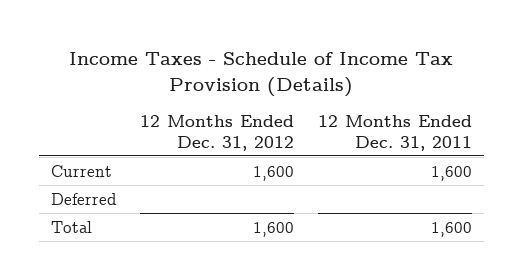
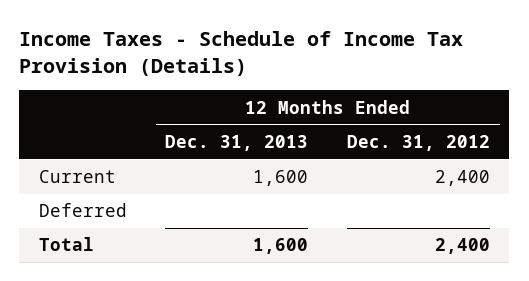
- | 12 Months Ended Dec. 31, 2012 | 12 Months Ended Dec. 31, 2011
+ | 12 Months Ended Dec. 31, 2013 | 12 Months Ended Dec. 31, 2012
- Current | 1,600 | 1,600
+ Current | 1,600 | 2,400
- Total | 1,600 | 1,600
+ Total | 1,600 | 2,400

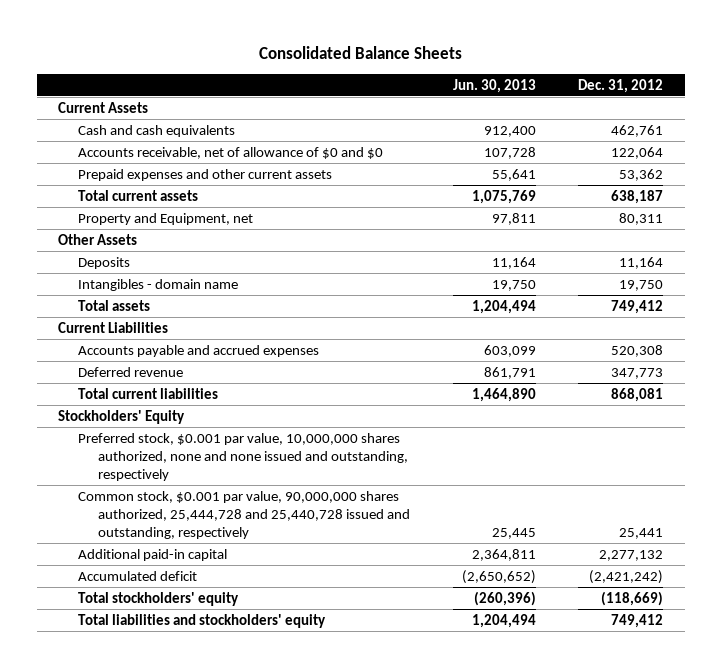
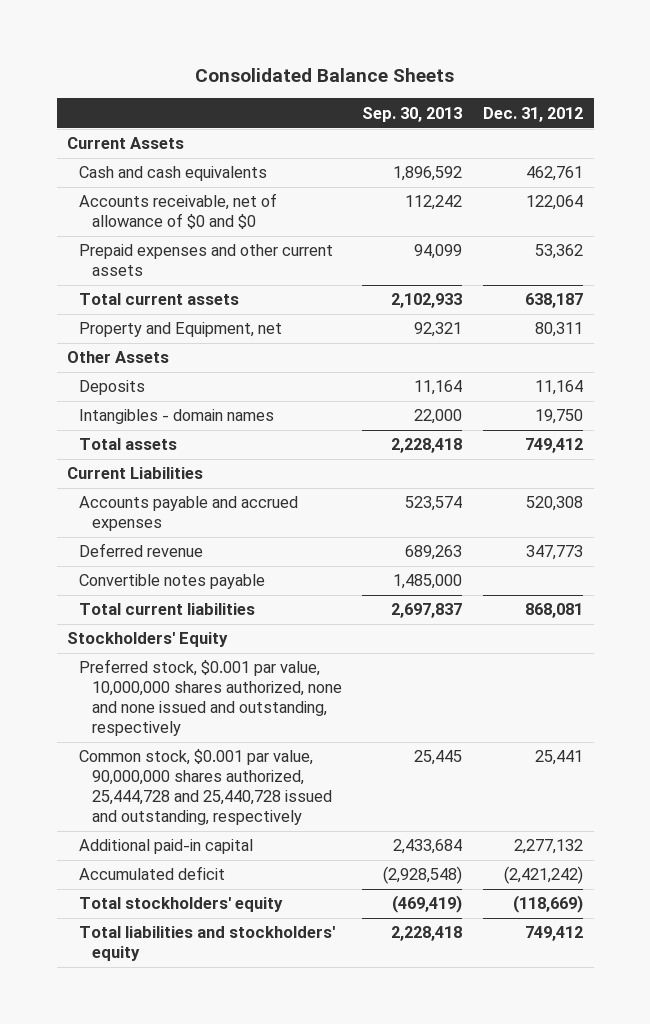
- | Jun. 30, 2013 | Dec. 31, 2012
+ | Sep. 30, 2013 | Dec. 31, 2012
- Intangibles - domain name | 19,750 | 19,750
+ Intangibles - domain names | 22,000 | 19,750
+ Convertible notes payable | 1,485,000 |

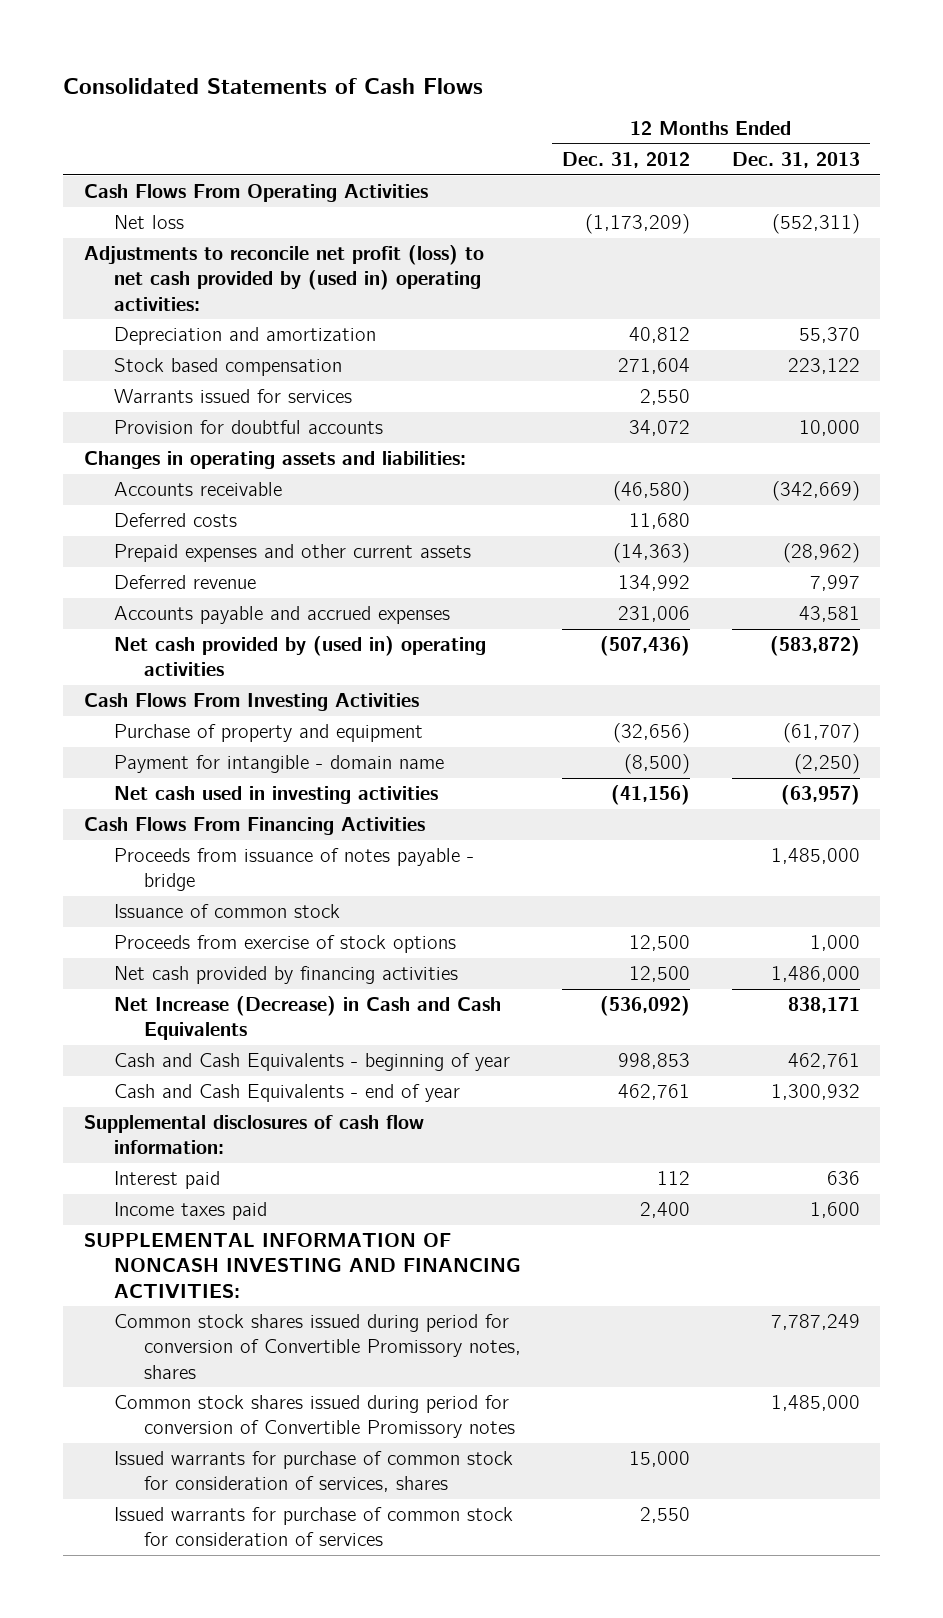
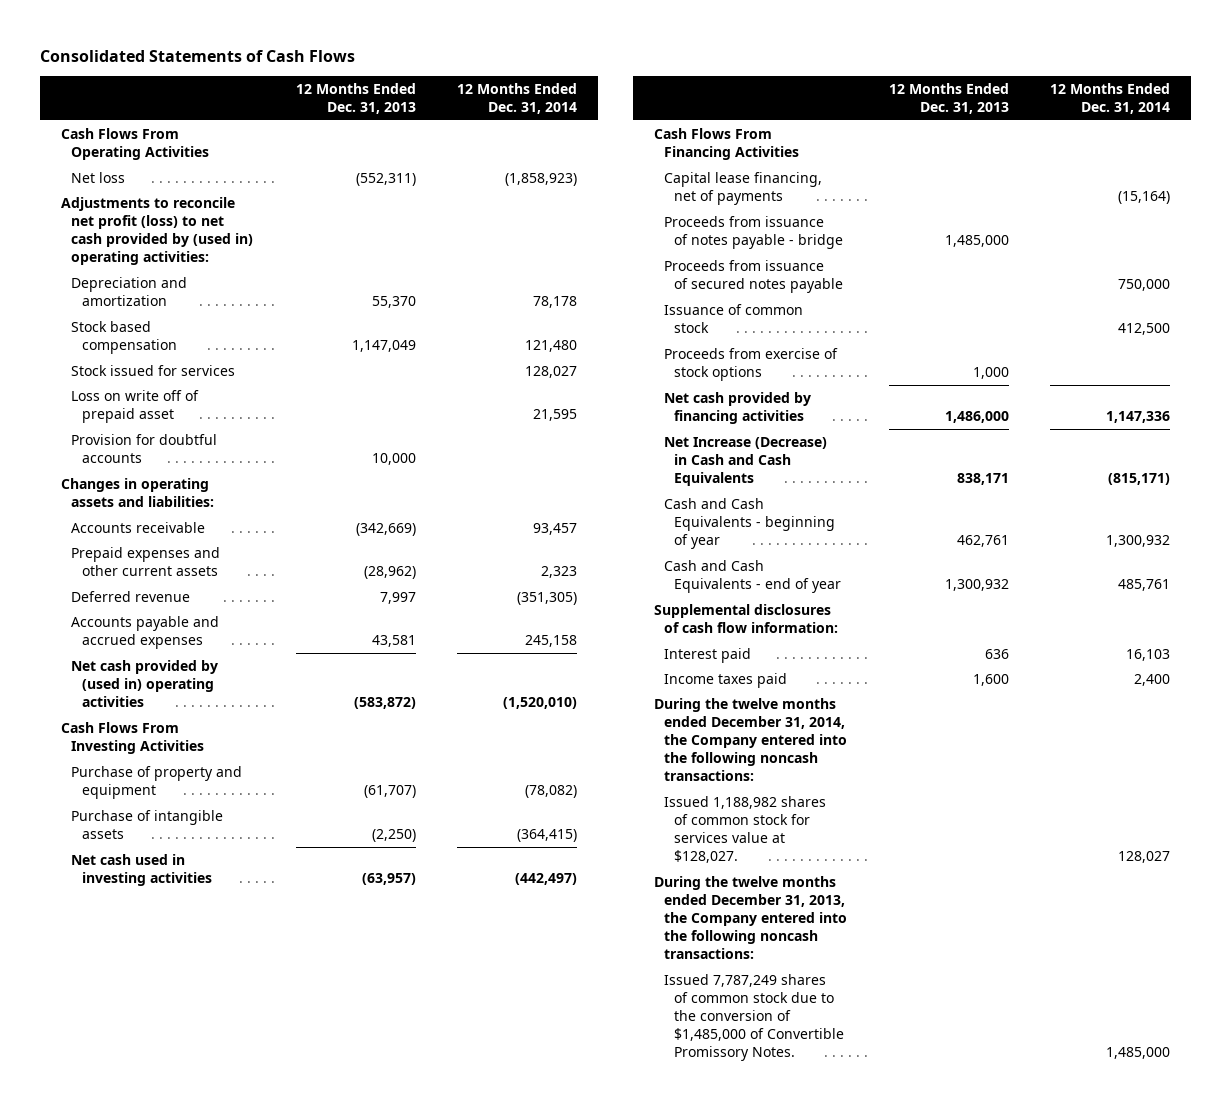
- | 12 Months Ended Dec. 31, 2012 | 12 Months Ended Dec. 31, 2013
+ | 12 Months Ended Dec. 31, 2013 | 12 Months Ended Dec. 31, 2014
- Stock based compensation | 271,604 | 223,122
- Warrants issued for services | 2,550 |
+ Stock based compensation | 1,147,049 | 121,480
+ Stock issued for services | | 128,027
+ Loss on write off of prepaid asset | | 21,595
- Deferred costs | 11,680 |
- Payment for intangible - domain name | (8,500) | (2,250)
+ Purchase of intangible assets | (2,250) | (364,415)
+ Capital lease financing, net of payments | | (15,164)
+ Proceeds from issuance of secured notes payable | | 750,000
- SUPPLEMENTAL INFORMATION OF NONCASH INVESTING AND FINANCING ACTIVITIES:
- Common stock shares issued during period for conversion of Convertible Promissory notes, shares | | 7,787,249
- Common stock shares issued during period for conversion of Convertible Promissory notes | | 1,485,000
- Issued warrants for purchase of common stock for consideration of services, shares | 15,000 |
- Issued warrants for purchase of common stock for consideration of services | 2,550 |
+ During the twelve months ended December 31, 2014, the Company entered into the following noncash transactions:
+ Issued 1,188,982 shares of common stock for services value at $128,027. | | 128,027
+ During the twelve months ended December 31, 2013, the Company entered into the following noncash transactions:
+ Issued 7,787,249 shares of common stock due to the conversion of $1,485,000 of Convertible Promissory Notes. | | 1,485,000

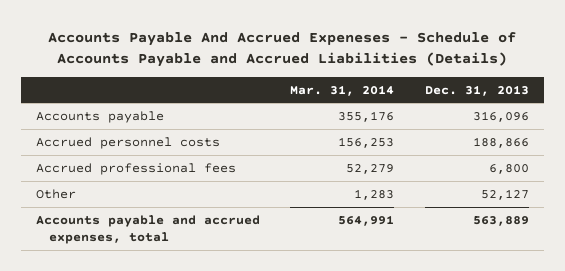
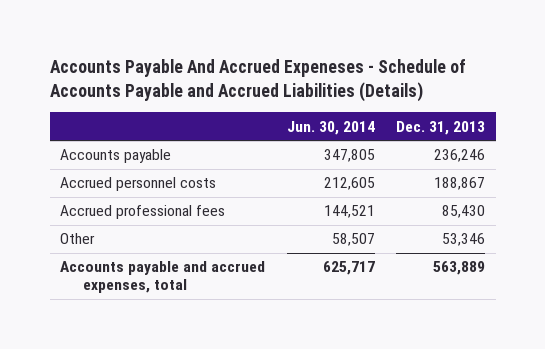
- | Mar. 31, 2014 | Dec. 31, 2013
+ | Jun. 30, 2014 | Dec. 31, 2013
- Accounts payable | 355,176 | 316,096
- Accrued personnel costs | 156,253 | 188,866
- Accrued professional fees | 52,279 | 6,800
- Other | 1,283 | 52,127
+ Accounts payable | 347,805 | 236,246
+ Accrued personnel costs | 212,605 | 188,867
+ Accrued professional fees | 144,521 | 85,430
+ Other | 58,507 | 53,346

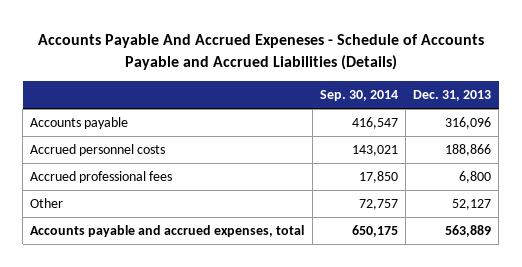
- | Jun. 30, 2014 | Dec. 31, 2013
+ | Sep. 30, 2014 | Dec. 31, 2013
- Accounts payable | 347,805 | 236,246
- Accrued personnel costs | 212,605 | 188,867
- Accrued professional fees | 144,521 | 85,430
- Other | 58,507 | 53,346
+ Accounts payable | 416,547 | 316,096
+ Accrued personnel costs | 143,021 | 188,866
+ Accrued professional fees | 17,850 | 6,800
+ Other | 72,757 | 52,127

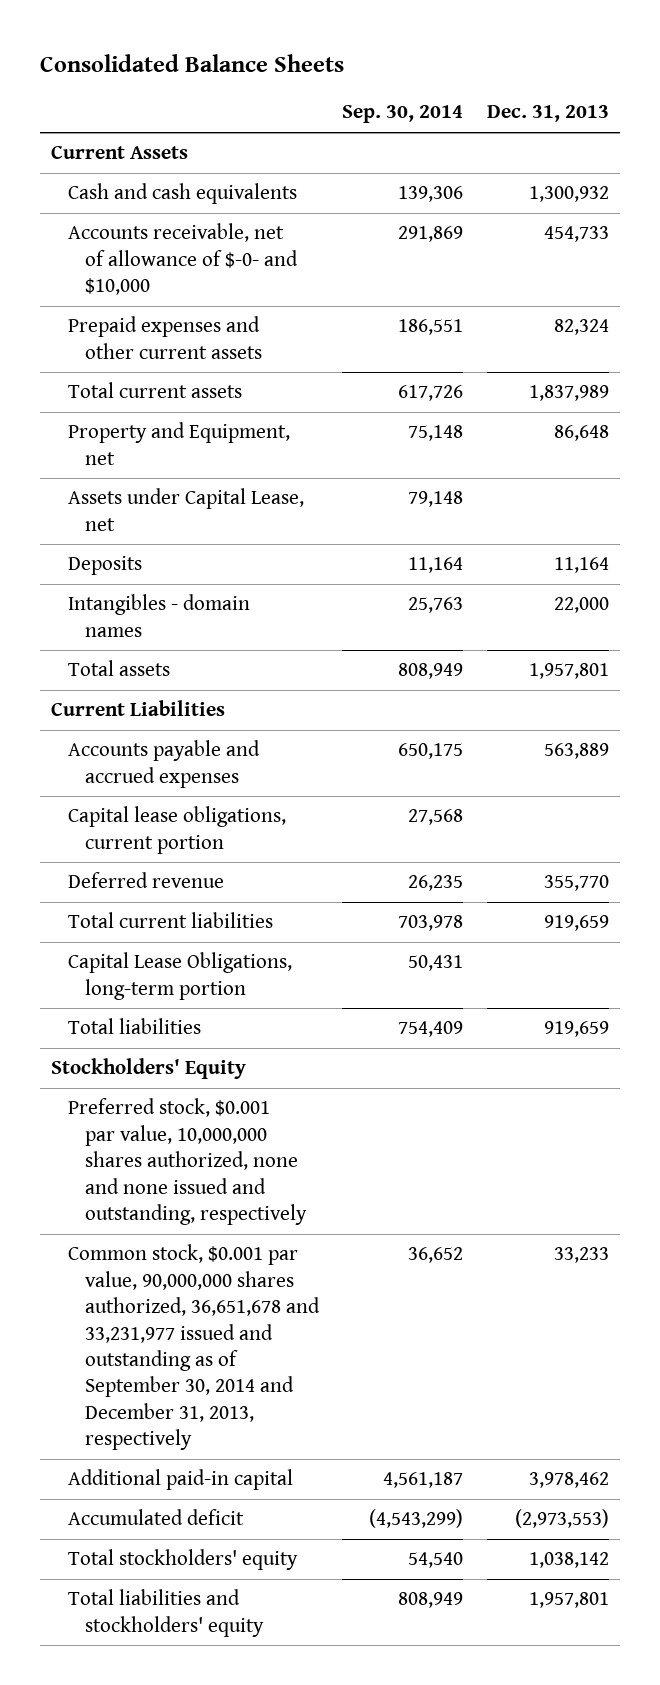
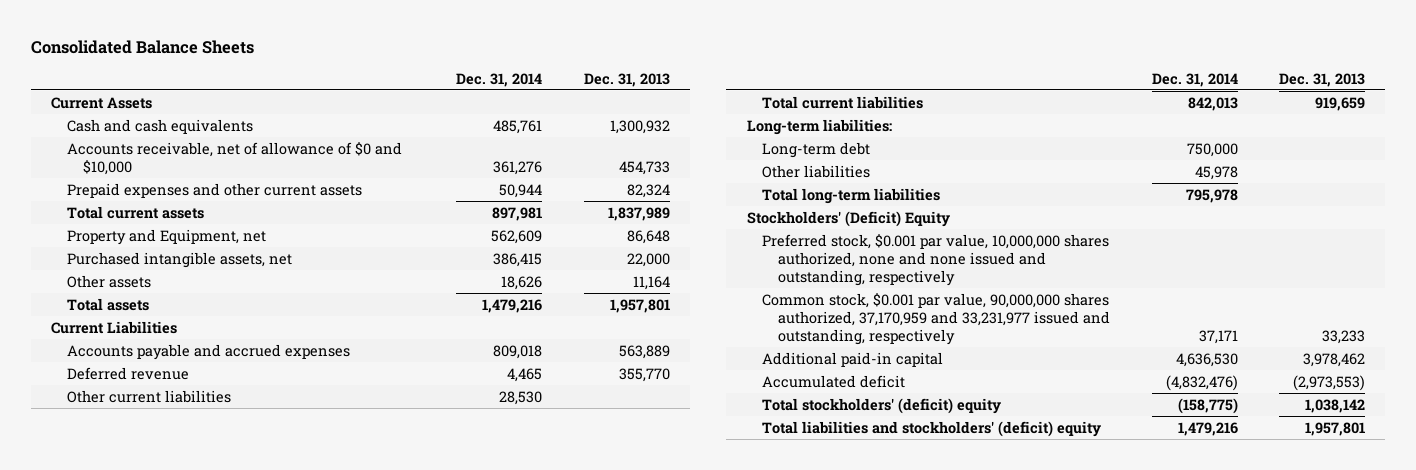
- | Sep. 30, 2014 | Dec. 31, 2013
+ | Dec. 31, 2014 | Dec. 31, 2013
- Accounts receivable, net of allowance of $-0- and $10,000 | 291,869 | 454,733
+ Accounts receivable, net of allowance of $0 and $10,000 | 361,276 | 454,733
- Assets under Capital Lease, net | 79,148 |
- Deposits | 11,164 | 11,164
- Intangibles - domain names | 25,763 | 22,000
+ Purchased intangible assets, net | 386,415 | 22,000
+ Other assets | 18,626 | 11,164
- Capital lease obligations, current portion | 27,568 |
+ Other current liabilities | 28,530 |
- Capital Lease Obligations, long-term portion | 50,431 |
- Total liabilities | 754,409 | 919,659
- Stockholders' Equity
+ Long-term liabilities:
+ Long-term debt | 750,000 |
+ Other liabilities | 45,978 |
+ Total long-term liabilities | 795,978 |
+ Stockholders' (Deficit) Equity
- Common stock, $0.001 par value, 90,000,000 shares authorized, 36,651,678 and 33,231,977 issued and outstanding as of September 30, 2014 and December 31, 2013, respectively | 36,652 | 33,233
+ Common stock, $0.001 par value, 90,000,000 shares authorized, 37,170,959 and 33,231,977 issued and outstanding, respectively | 37,171 | 33,233
- Total stockholders' equity | 54,540 | 1,038,142
- Total liabilities and stockholders' equity | 808,949 | 1,957,801
+ Total stockholders' (deficit) equity | (158,775) | 1,038,142
+ Total liabilities and stockholders' (deficit) equity | 1,479,216 | 1,957,801

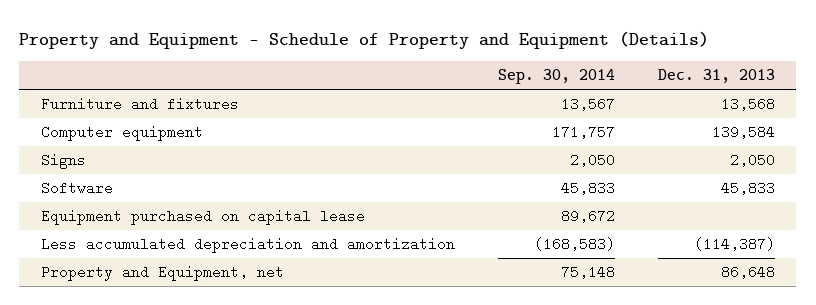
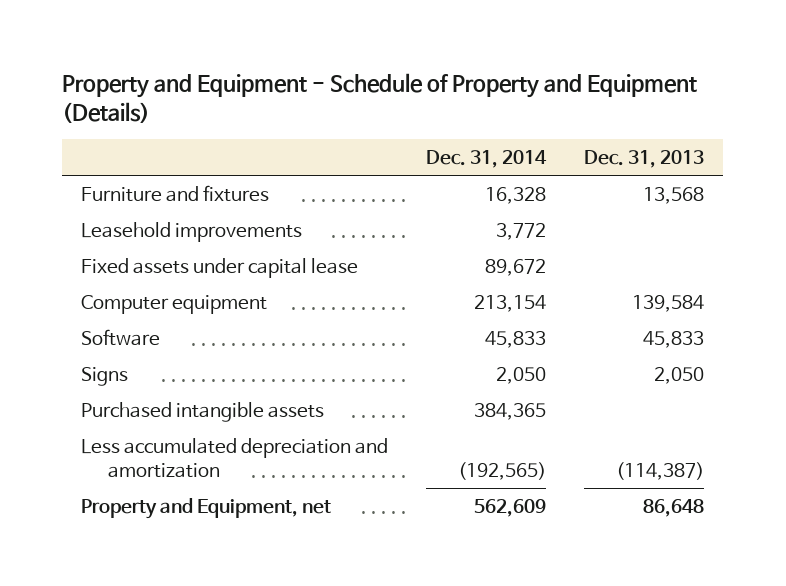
- | Sep. 30, 2014 | Dec. 31, 2013
+ | Dec. 31, 2014 | Dec. 31, 2013
+ Leasehold improvements | 3,772 |
+ Fixed assets under capital lease | 89,672 |
- Equipment purchased on capital lease | 89,672 |
moved down: Signs | 2,050 | 2,050
+ Purchased intangible assets | 384,365 |

